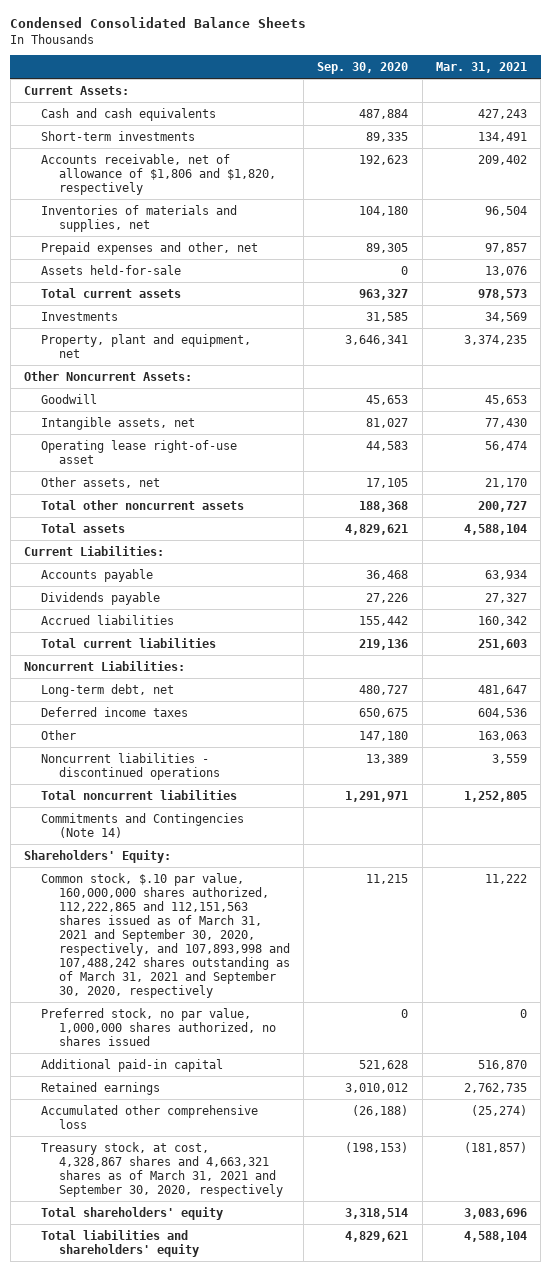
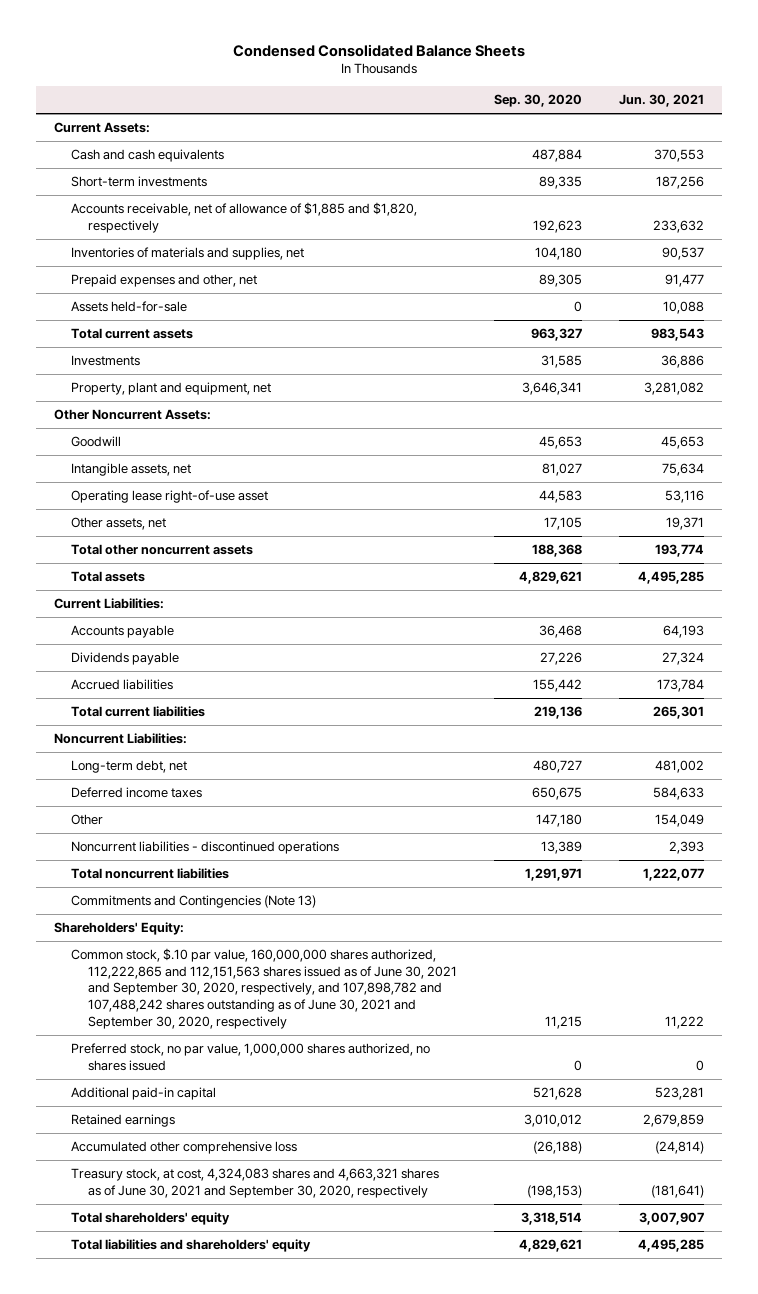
- | Sep. 30, 2020 | Mar. 31, 2021
+ | Sep. 30, 2020 | Jun. 30, 2021
- Accounts receivable, net of allowance of $1,806 and $1,820, respectively | 192,623 | 209,402
+ Accounts receivable, net of allowance of $1,885 and $1,820, respectively | 192,623 | 233,632
- Commitments and Contingencies (Note 14)
+ Commitments and Contingencies (Note 13)
- Common stock, $.10 par value, 160,000,000 shares authorized, 112,222,865 and 112,151,563 shares issued as of March 31, 2021 and September 30, 2020, respectively, and 107,893,998 and 107,488,242 shares outstanding as of March 31, 2021 and September 30, 2020, respectively | 11,215 | 11,222
+ Common stock, $.10 par value, 160,000,000 shares authorized, 112,222,865 and 112,151,563 shares issued as of June 30, 2021 and September 30, 2020, respectively, and 107,898,782 and 107,488,242 shares outstanding as of June 30, 2021 and September 30, 2020, respectively | 11,215 | 11,222
- Treasury stock, at cost, 4,328,867 shares and 4,663,321 shares as of March 31, 2021 and September 30, 2020, respectively | (198,153) | (181,857)
+ Treasury stock, at cost, 4,324,083 shares and 4,663,321 shares as of June 30, 2021 and September 30, 2020, respectively | (198,153) | (181,641)

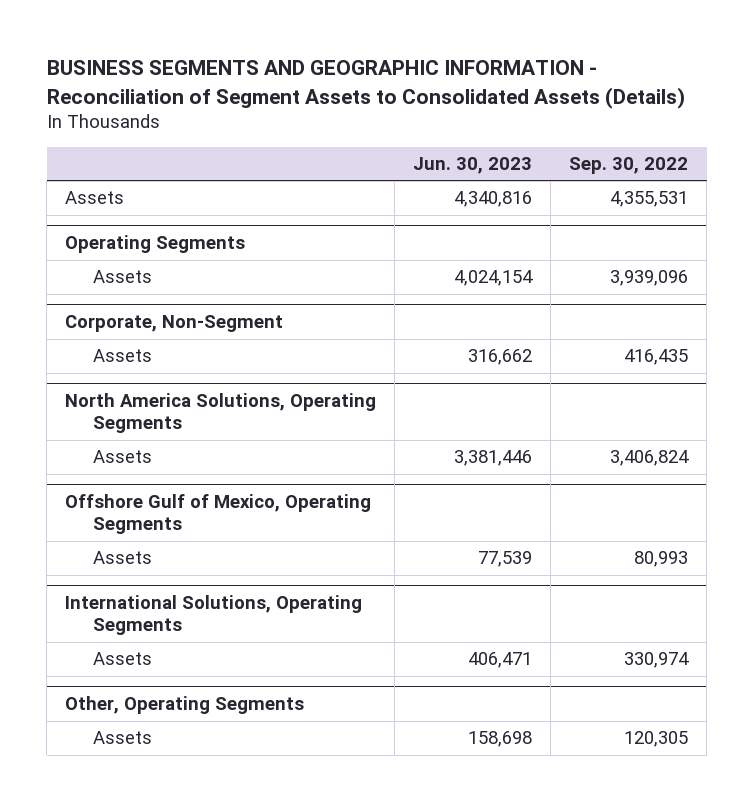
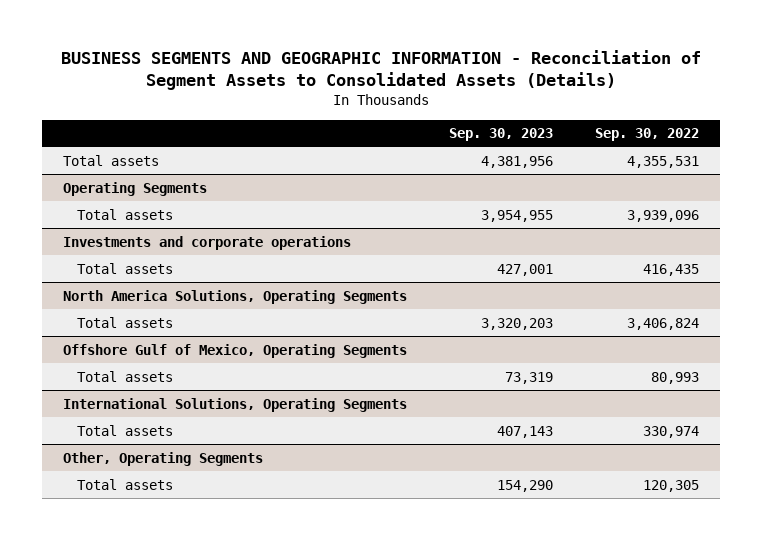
- | Jun. 30, 2023 | Sep. 30, 2022
+ | Sep. 30, 2023 | Sep. 30, 2022
- Assets | 4,340,816 | 4,355,531
+ Total assets | 4,381,956 | 4,355,531
@ Operating Segments
- Assets | 4,024,154 | 3,939,096
- Corporate, Non-Segment
- Assets | 316,662 | 416,435
@ Operating Segments
+ Total assets | 3,954,955 | 3,939,096
+ Investments and corporate operations
+ Total assets | 427,001 | 416,435
@ North America Solutions, Operating Segments
- Assets | 3,381,446 | 3,406,824
+ Total assets | 3,320,203 | 3,406,824
@ Offshore Gulf of Mexico, Operating Segments
- Assets | 77,539 | 80,993
+ Total assets | 73,319 | 80,993
@ International Solutions, Operating Segments
- Assets | 406,471 | 330,974
+ Total assets | 407,143 | 330,974
@ Other, Operating Segments
- Assets | 158,698 | 120,305
+ Total assets | 154,290 | 120,305

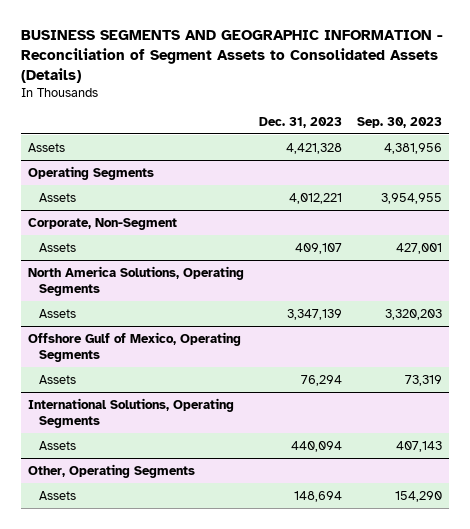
- | Sep. 30, 2023 | Sep. 30, 2022
+ | Dec. 31, 2023 | Sep. 30, 2023
- Total assets | 4,381,956 | 4,355,531
+ Assets | 4,421,328 | 4,381,956
@ Operating Segments
- Total assets | 3,954,955 | 3,939,096
- Investments and corporate operations
- Total assets | 427,001 | 416,435
@ Operating Segments
+ Assets | 4,012,221 | 3,954,955
+ Corporate, Non-Segment
+ Assets | 409,107 | 427,001
@ North America Solutions, Operating Segments
- Total assets | 3,320,203 | 3,406,824
+ Assets | 3,347,139 | 3,320,203
@ Offshore Gulf of Mexico, Operating Segments
- Total assets | 73,319 | 80,993
+ Assets | 76,294 | 73,319
@ International Solutions, Operating Segments
- Total assets | 407,143 | 330,974
+ Assets | 440,094 | 407,143
@ Other, Operating Segments
- Total assets | 154,290 | 120,305
+ Assets | 148,694 | 154,290

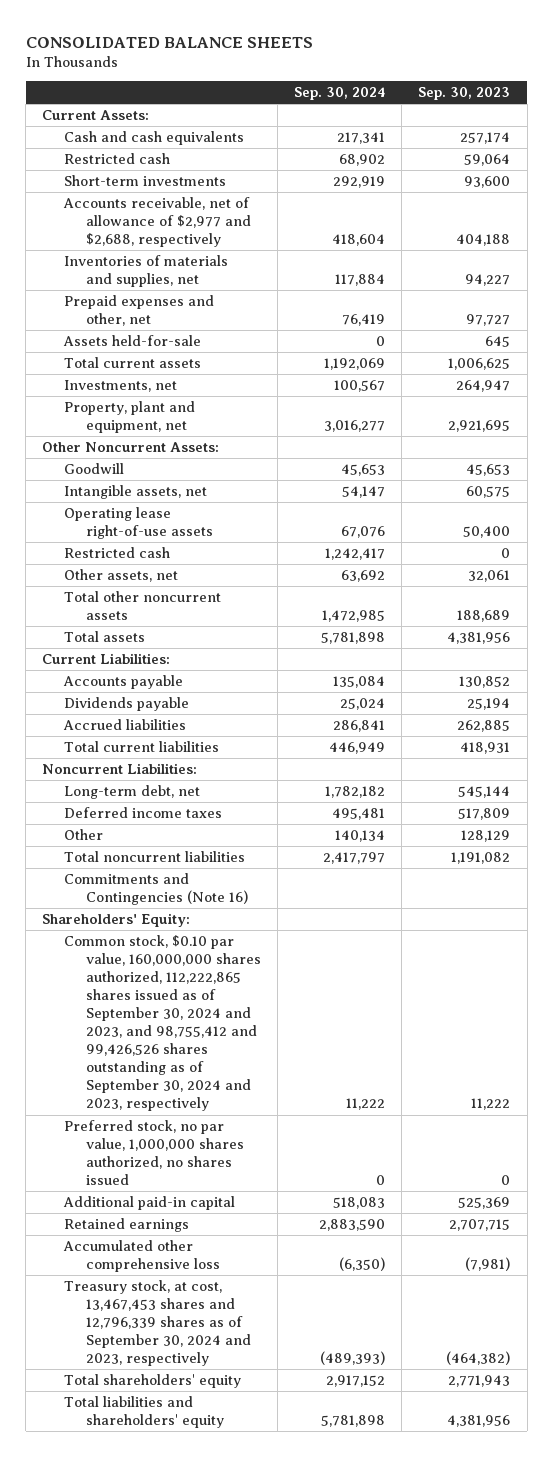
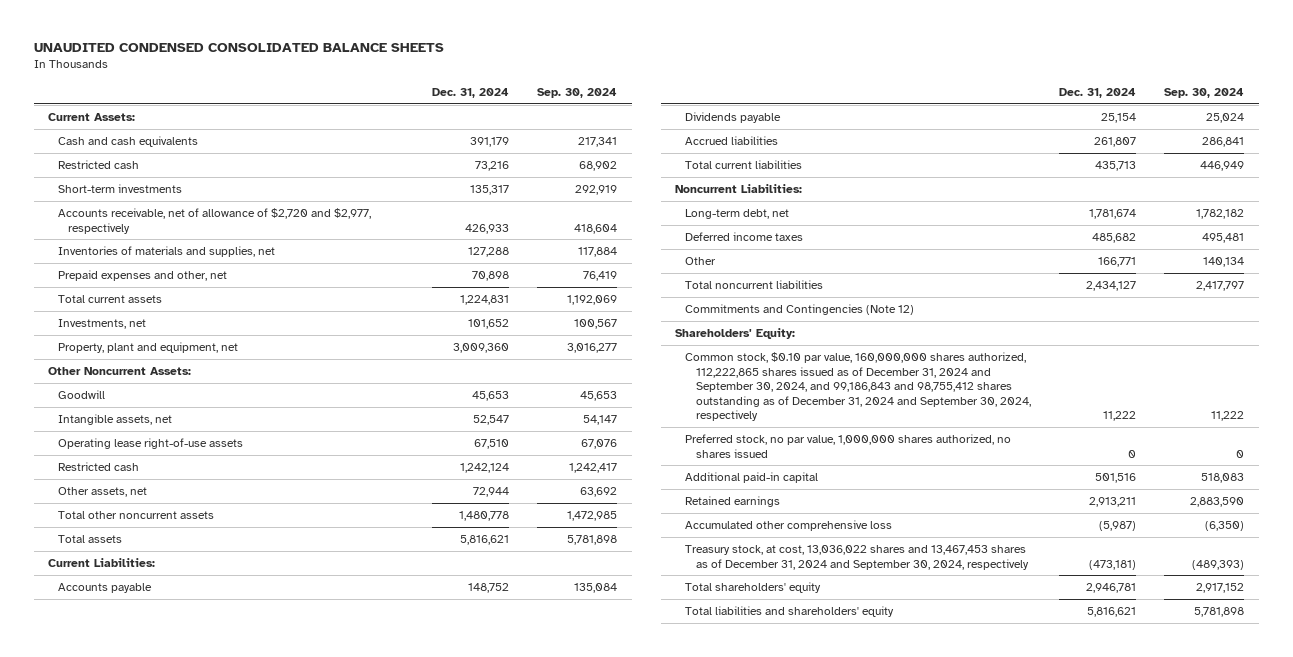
- CONSOLIDATED BALANCE SHEETS
+ UNAUDITED CONDENSED CONSOLIDATED BALANCE SHEETS
- | Sep. 30, 2024 | Sep. 30, 2023
+ | Dec. 31, 2024 | Sep. 30, 2024
- Accounts receivable, net of allowance of $2,977 and $2,688, respectively | 418,604 | 404,188
+ Accounts receivable, net of allowance of $2,720 and $2,977, respectively | 426,933 | 418,604
- Assets held-for-sale | 0 | 645
- Commitments and Contingencies (Note 16)
+ Commitments and Contingencies (Note 12)
- Common stock, $0.10 par value, 160,000,000 shares authorized, 112,222,865 shares issued as of September 30, 2024 and 2023, and 98,755,412 and 99,426,526 shares outstanding as of September 30, 2024 and 2023, respectively | 11,222 | 11,222
+ Common stock, $0.10 par value, 160,000,000 shares authorized, 112,222,865 shares issued as of December 31, 2024 and September 30, 2024, and 99,186,843 and 98,755,412 shares outstanding as of December 31, 2024 and September 30, 2024, respectively | 11,222 | 11,222
- Treasury stock, at cost, 13,467,453 shares and 12,796,339 shares as of September 30, 2024 and 2023, respectively | (489,393) | (464,382)
+ Treasury stock, at cost, 13,036,022 shares and 13,467,453 shares as of December 31, 2024 and September 30, 2024, respectively | (473,181) | (489,393)

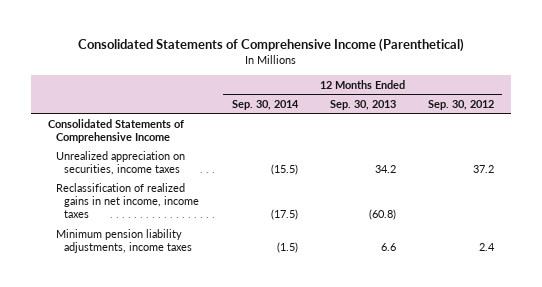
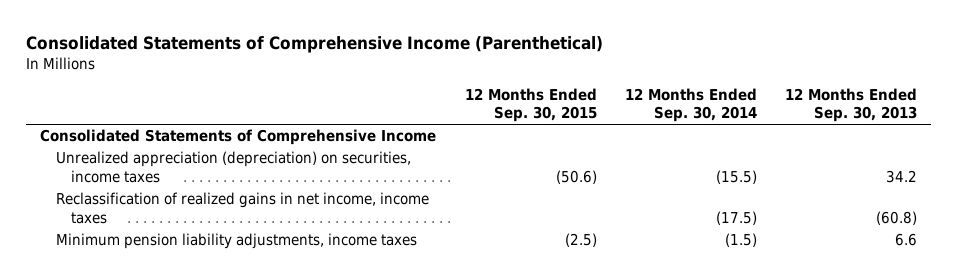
- | 12 Months Ended Sep. 30, 2014 | 12 Months Ended Sep. 30, 2013 | 12 Months Ended Sep. 30, 2012
+ | 12 Months Ended Sep. 30, 2015 | 12 Months Ended Sep. 30, 2014 | 12 Months Ended Sep. 30, 2013
- Unrealized appreciation on securities, income taxes | (15.5) | 34.2 | 37.2
+ Unrealized appreciation (depreciation) on securities, income taxes | (50.6) | (15.5) | 34.2

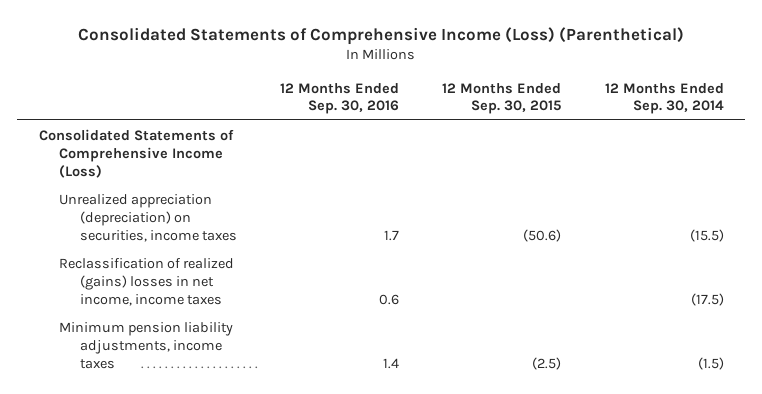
- Consolidated Statements of Comprehensive Income (Parenthetical)
+ Consolidated Statements of Comprehensive Income (Loss) (Parenthetical)
- | 12 Months Ended Sep. 30, 2015 | 12 Months Ended Sep. 30, 2014 | 12 Months Ended Sep. 30, 2013
+ | 12 Months Ended Sep. 30, 2016 | 12 Months Ended Sep. 30, 2015 | 12 Months Ended Sep. 30, 2014
- Consolidated Statements of Comprehensive Income
+ Consolidated Statements of Comprehensive Income (Loss)
- Reclassification of realized gains in net income, income taxes | | (17.5) | (60.8)
+ Reclassification of realized (gains) losses in net income, income taxes | 0.6 | | (17.5)

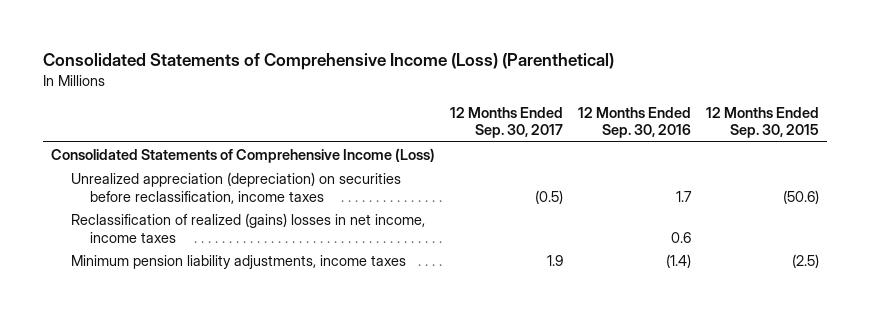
- | 12 Months Ended Sep. 30, 2016 | 12 Months Ended Sep. 30, 2015 | 12 Months Ended Sep. 30, 2014
+ | 12 Months Ended Sep. 30, 2017 | 12 Months Ended Sep. 30, 2016 | 12 Months Ended Sep. 30, 2015
- Unrealized appreciation (depreciation) on securities, income taxes | 1.7 | (50.6) | (15.5)
+ Unrealized appreciation (depreciation) on securities before reclassification, income taxes | (0.5) | 1.7 | (50.6)
- Minimum pension liability adjustments, income taxes | 1.4 | (2.5) | (1.5)
+ Minimum pension liability adjustments, income taxes | 1.9 | (1.4) | (2.5)

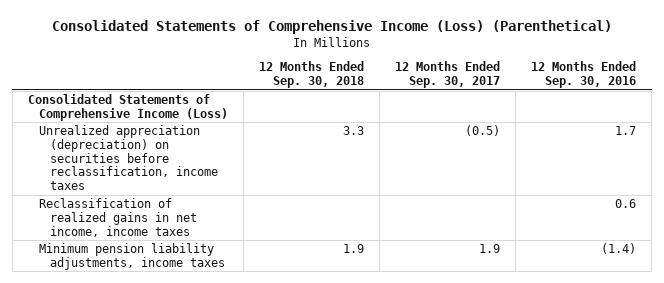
- | 12 Months Ended Sep. 30, 2017 | 12 Months Ended Sep. 30, 2016 | 12 Months Ended Sep. 30, 2015
+ | 12 Months Ended Sep. 30, 2018 | 12 Months Ended Sep. 30, 2017 | 12 Months Ended Sep. 30, 2016
- Reclassification of realized (gains) losses in net income, income taxes | | 0.6 |
+ Reclassification of realized gains in net income, income taxes | | | 0.6

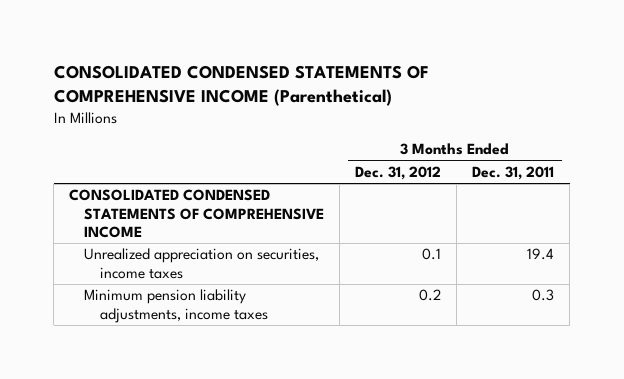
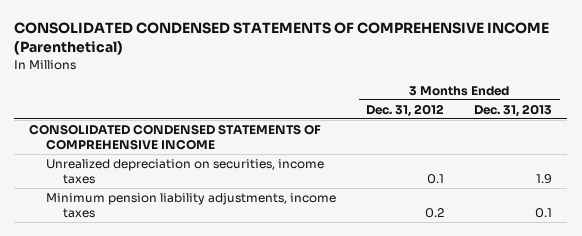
- | 3 Months Ended Dec. 31, 2012 | 3 Months Ended Dec. 31, 2011
+ | 3 Months Ended Dec. 31, 2012 | 3 Months Ended Dec. 31, 2013
- Unrealized appreciation on securities, income taxes | 0.1 | 19.4
+ Unrealized depreciation on securities, income taxes | 0.1 | 1.9

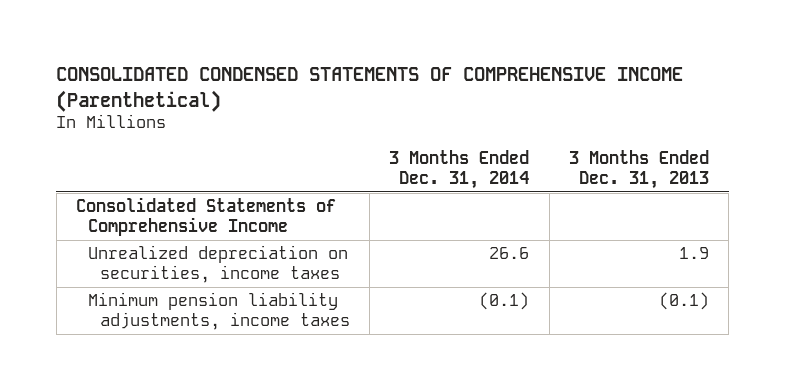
- | 3 Months Ended Dec. 31, 2012 | 3 Months Ended Dec. 31, 2013
+ | 3 Months Ended Dec. 31, 2014 | 3 Months Ended Dec. 31, 2013
- CONSOLIDATED CONDENSED STATEMENTS OF COMPREHENSIVE INCOME
+ Consolidated Statements of Comprehensive Income
- Minimum pension liability adjustments, income taxes | 0.2 | 0.1
+ Minimum pension liability adjustments, income taxes | (0.1) | (0.1)

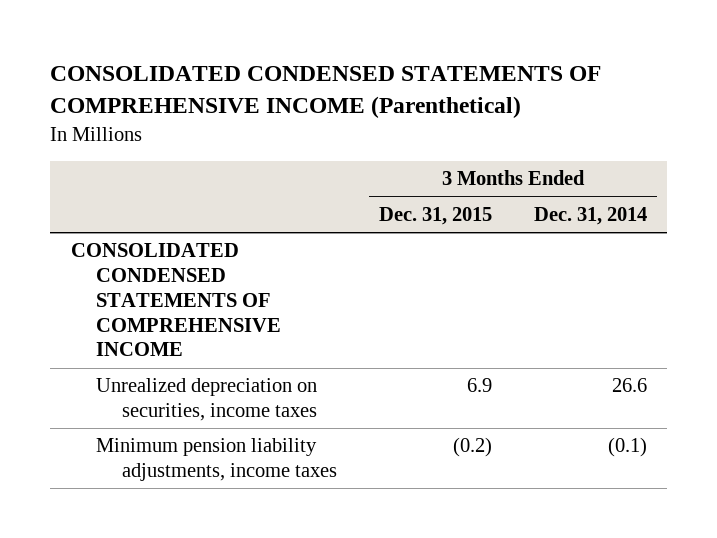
- | 3 Months Ended Dec. 31, 2014 | 3 Months Ended Dec. 31, 2013
+ | 3 Months Ended Dec. 31, 2015 | 3 Months Ended Dec. 31, 2014
- Consolidated Statements of Comprehensive Income
+ CONSOLIDATED CONDENSED STATEMENTS OF COMPREHENSIVE INCOME

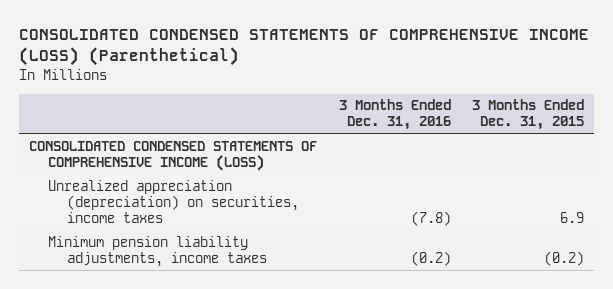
- CONSOLIDATED CONDENSED STATEMENTS OF COMPREHENSIVE INCOME (Parenthetical)
+ CONSOLIDATED CONDENSED STATEMENTS OF COMPREHENSIVE INCOME (LOSS) (Parenthetical)
- | 3 Months Ended Dec. 31, 2015 | 3 Months Ended Dec. 31, 2014
+ | 3 Months Ended Dec. 31, 2016 | 3 Months Ended Dec. 31, 2015
- CONSOLIDATED CONDENSED STATEMENTS OF COMPREHENSIVE INCOME
- Unrealized depreciation on securities, income taxes | 6.9 | 26.6
+ CONSOLIDATED CONDENSED STATEMENTS OF COMPREHENSIVE INCOME (LOSS)
+ Unrealized appreciation (depreciation) on securities, income taxes | (7.8) | 6.9

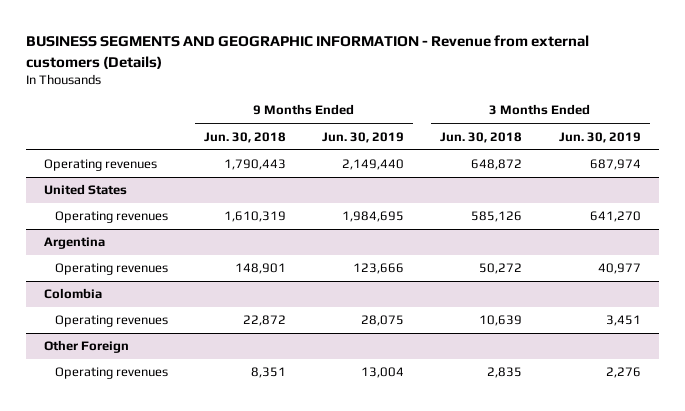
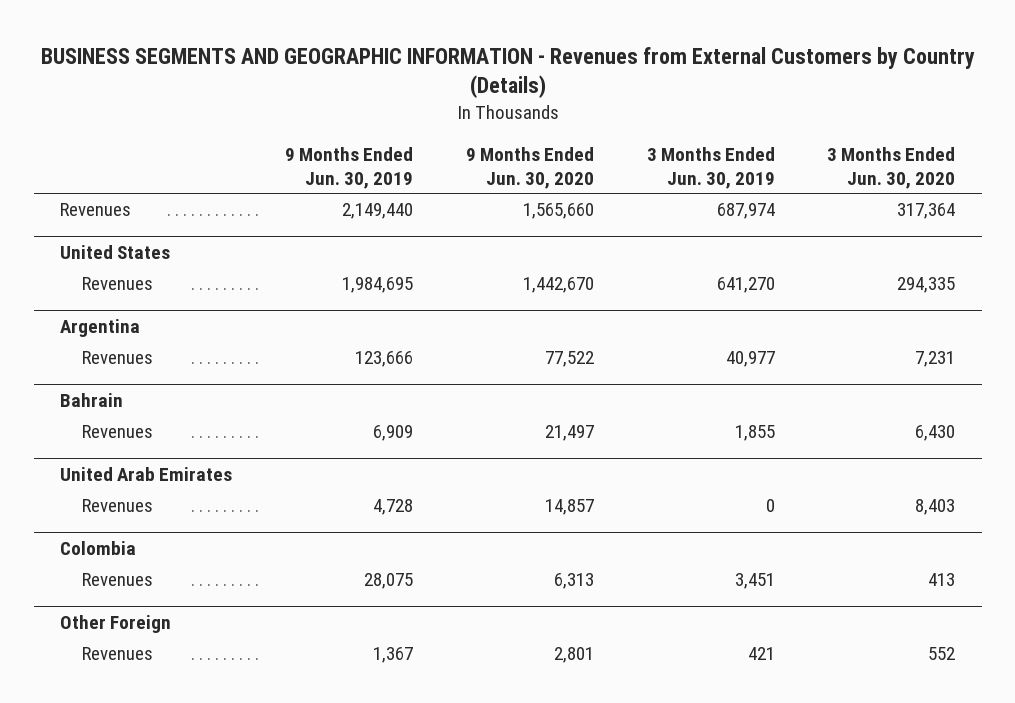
- BUSINESS SEGMENTS AND GEOGRAPHIC INFORMATION - Revenue from external customers (Details)
+ BUSINESS SEGMENTS AND GEOGRAPHIC INFORMATION - Revenues from External Customers by Country (Details)
- | 9 Months Ended Jun. 30, 2018 | 9 Months Ended Jun. 30, 2019 | 3 Months Ended Jun. 30, 2018 | 3 Months Ended Jun. 30, 2019
+ | 9 Months Ended Jun. 30, 2019 | 9 Months Ended Jun. 30, 2020 | 3 Months Ended Jun. 30, 2019 | 3 Months Ended Jun. 30, 2020
- Operating revenues | 1,790,443 | 2,149,440 | 648,872 | 687,974
+ Revenues | 2,149,440 | 1,565,660 | 687,974 | 317,364
@ United States
- Operating revenues | 1,610,319 | 1,984,695 | 585,126 | 641,270
+ Revenues | 1,984,695 | 1,442,670 | 641,270 | 294,335
@ Argentina
- Operating revenues | 148,901 | 123,666 | 50,272 | 40,977
+ Revenues | 123,666 | 77,522 | 40,977 | 7,231
+ Bahrain
+ Revenues | 6,909 | 21,497 | 1,855 | 6,430
+ United Arab Emirates
+ Revenues | 4,728 | 14,857 | 0 | 8,403
@ Colombia
- Operating revenues | 22,872 | 28,075 | 10,639 | 3,451
+ Revenues | 28,075 | 6,313 | 3,451 | 413
@ Other Foreign
- Operating revenues | 8,351 | 13,004 | 2,835 | 2,276
+ Revenues | 1,367 | 2,801 | 421 | 552

